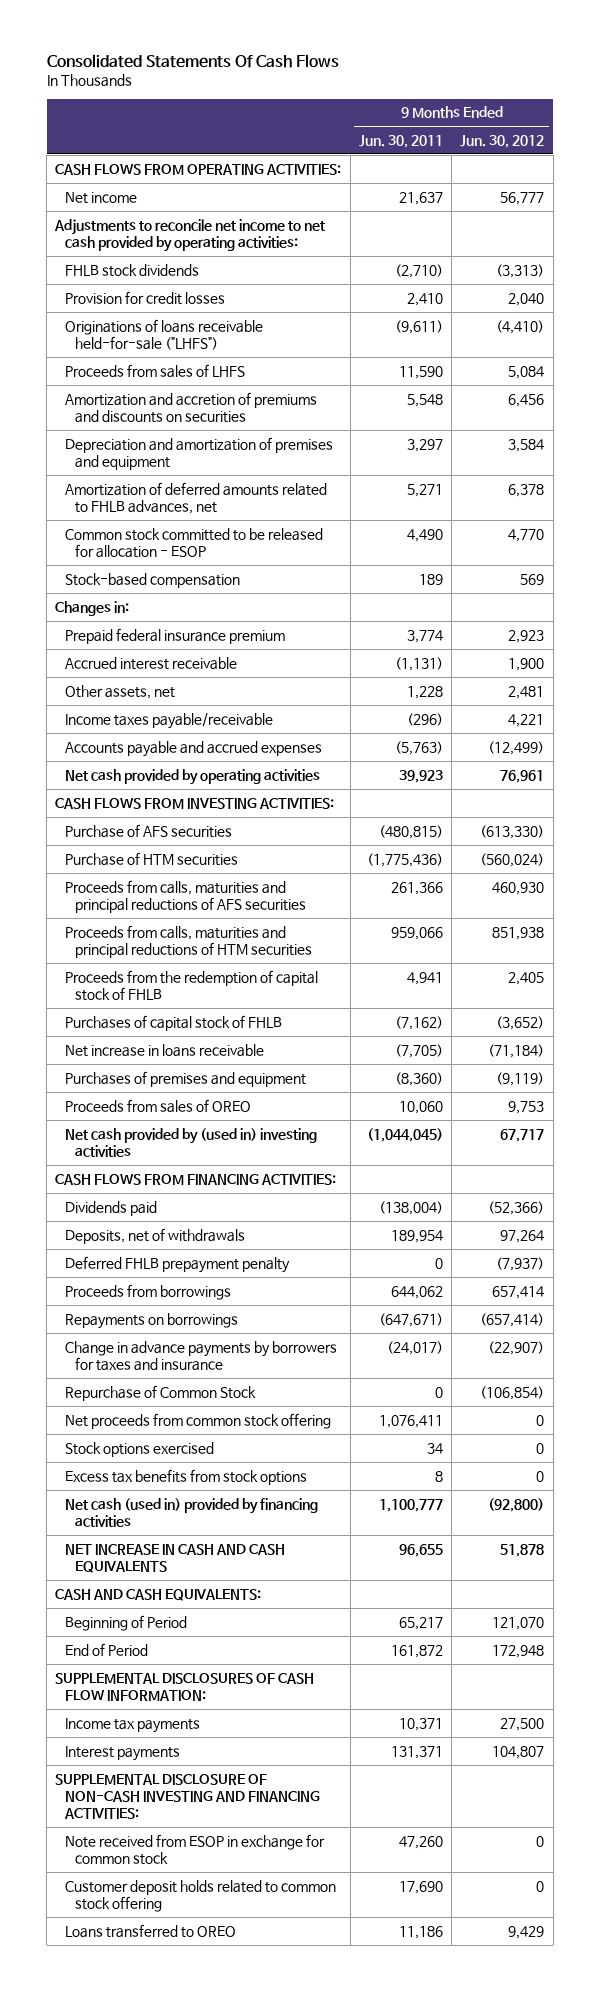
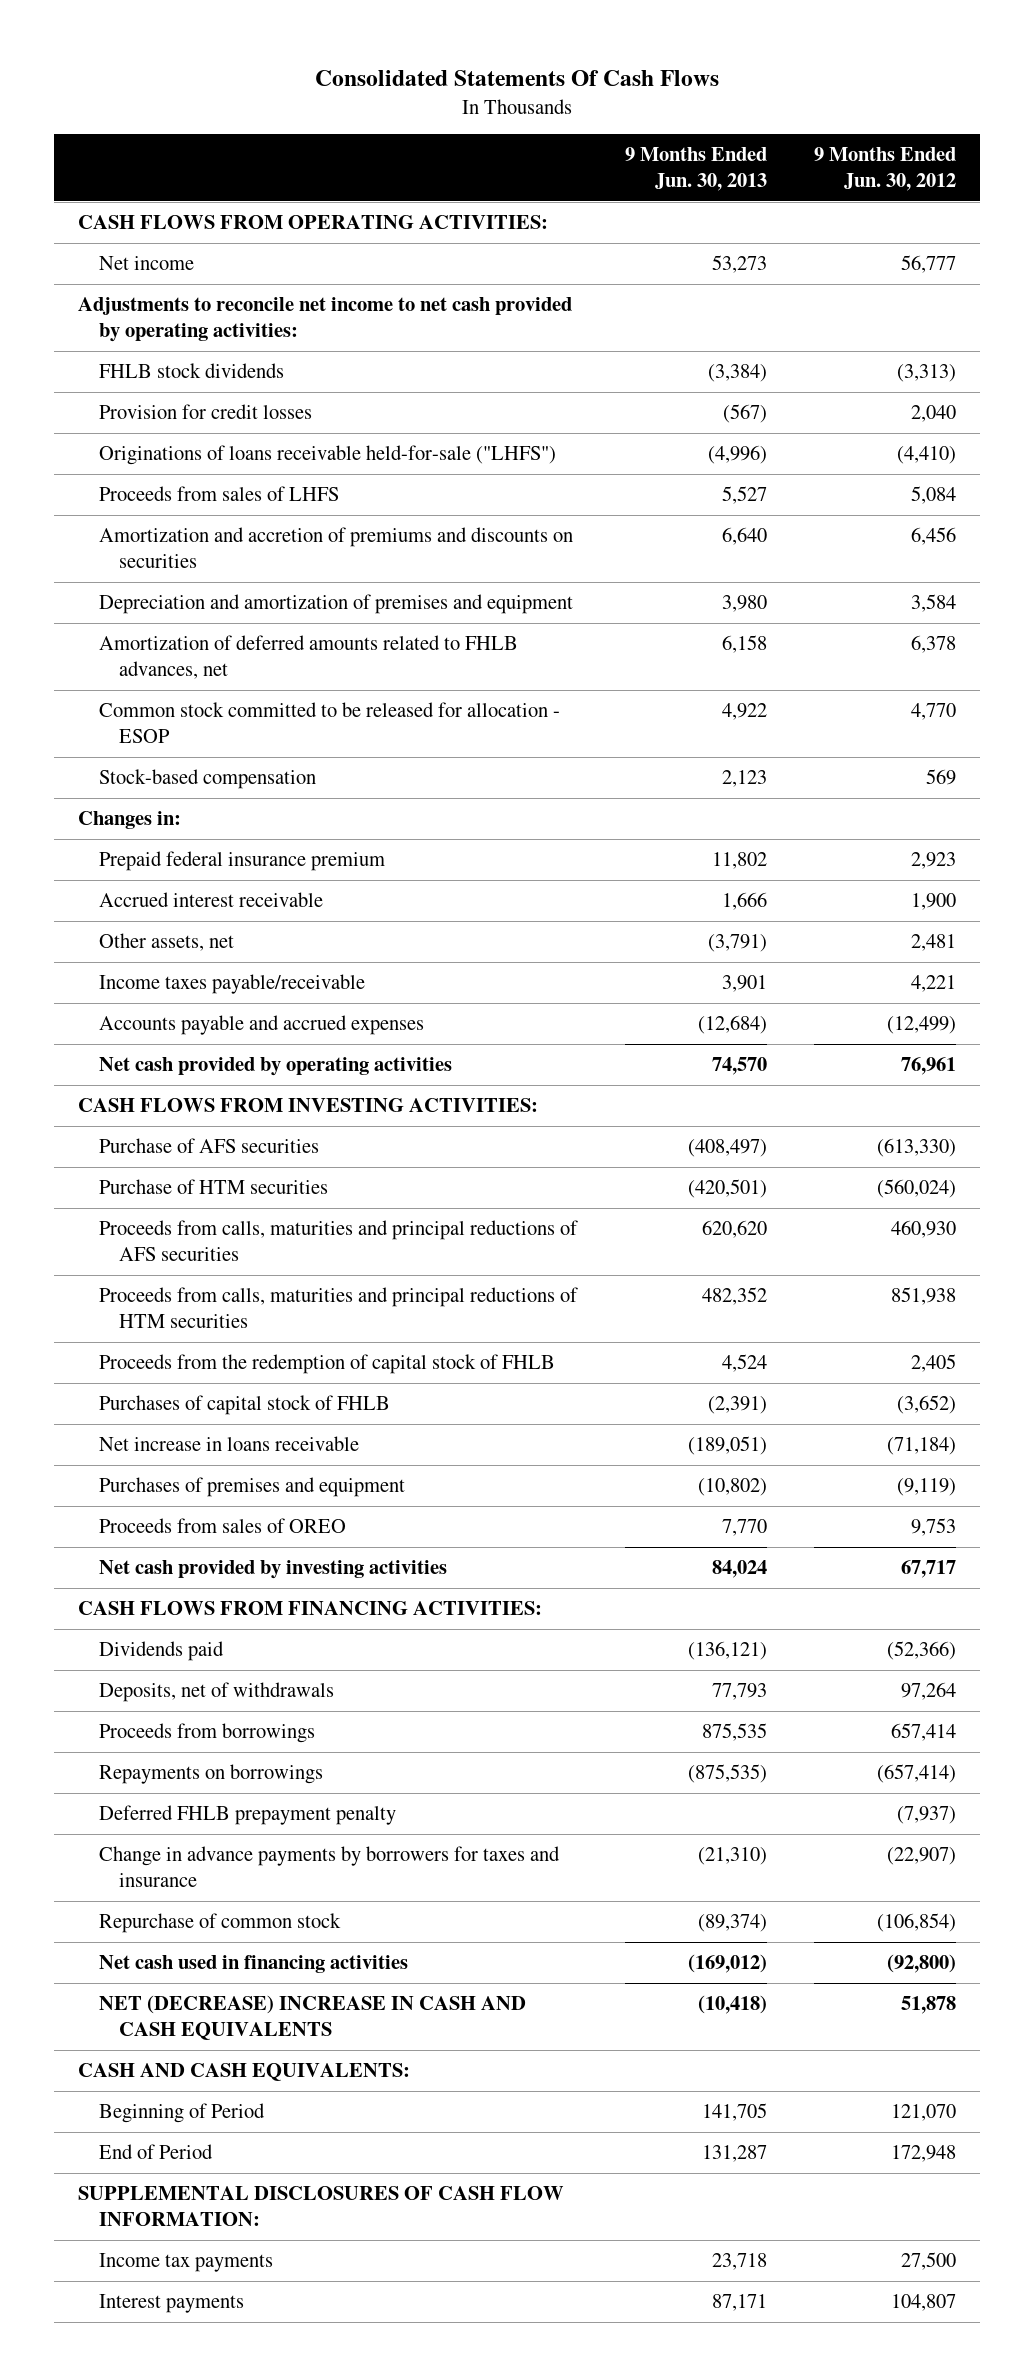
- | 9 Months Ended Jun. 30, 2011 | 9 Months Ended Jun. 30, 2012
+ | 9 Months Ended Jun. 30, 2013 | 9 Months Ended Jun. 30, 2012
- Net cash provided by (used in) investing activities | (1,044,045) | 67,717
+ Net cash provided by investing activities | 84,024 | 67,717
moved down: Deferred FHLB prepayment penalty | | (7,937)
- Repurchase of Common Stock | 0 | (106,854)
- Net proceeds from common stock offering | 1,076,411 | 0
- Stock options exercised | 34 | 0
- Excess tax benefits from stock options | 8 | 0
- Net cash (used in) provided by financing activities | 1,100,777 | (92,800)
- NET INCREASE IN CASH AND CASH EQUIVALENTS | 96,655 | 51,878
+ Repurchase of common stock | (89,374) | (106,854)
+ Net cash used in financing activities | (169,012) | (92,800)
+ NET (DECREASE) INCREASE IN CASH AND CASH EQUIVALENTS | (10,418) | 51,878
- SUPPLEMENTAL DISCLOSURE OF NON-CASH INVESTING AND FINANCING ACTIVITIES:
- Note received from ESOP in exchange for common stock | 47,260 | 0
- Customer deposit holds related to common stock offering | 17,690 | 0
- Loans transferred to OREO | 11,186 | 9,429

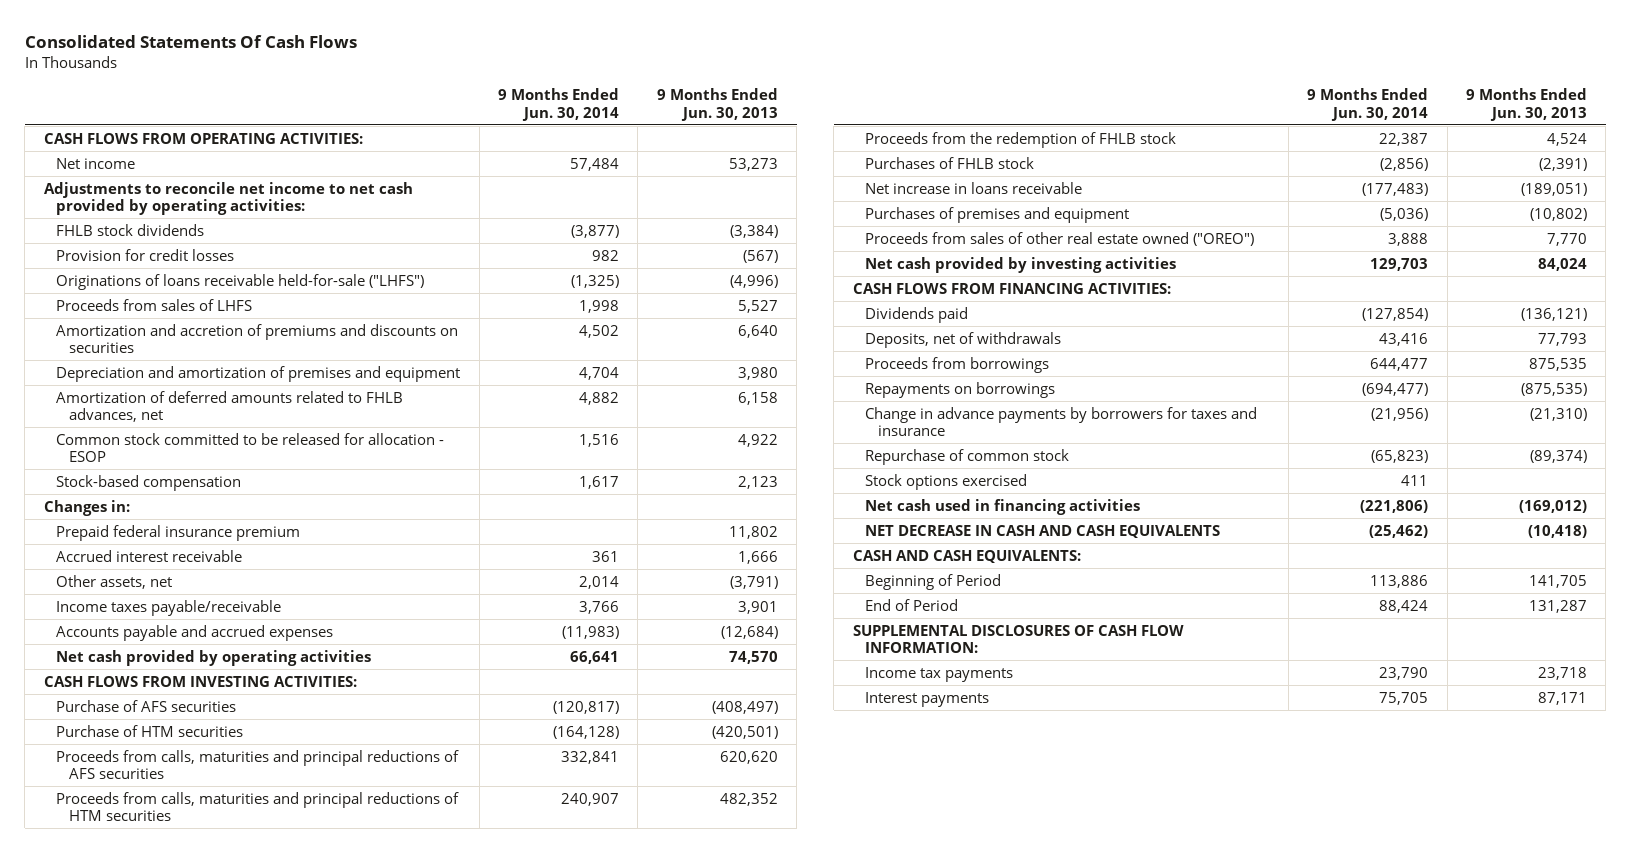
- | 9 Months Ended Jun. 30, 2013 | 9 Months Ended Jun. 30, 2012
+ | 9 Months Ended Jun. 30, 2014 | 9 Months Ended Jun. 30, 2013
- Proceeds from the redemption of capital stock of FHLB | 4,524 | 2,405
- Purchases of capital stock of FHLB | (2,391) | (3,652)
+ Proceeds from the redemption of FHLB stock | 22,387 | 4,524
+ Purchases of FHLB stock | (2,856) | (2,391)
- Proceeds from sales of OREO | 7,770 | 9,753
+ Proceeds from sales of other real estate owned ("OREO") | 3,888 | 7,770
- Deferred FHLB prepayment penalty | | (7,937)
+ Stock options exercised | 411 |
- NET (DECREASE) INCREASE IN CASH AND CASH EQUIVALENTS | (10,418) | 51,878
+ NET DECREASE IN CASH AND CASH EQUIVALENTS | (25,462) | (10,418)

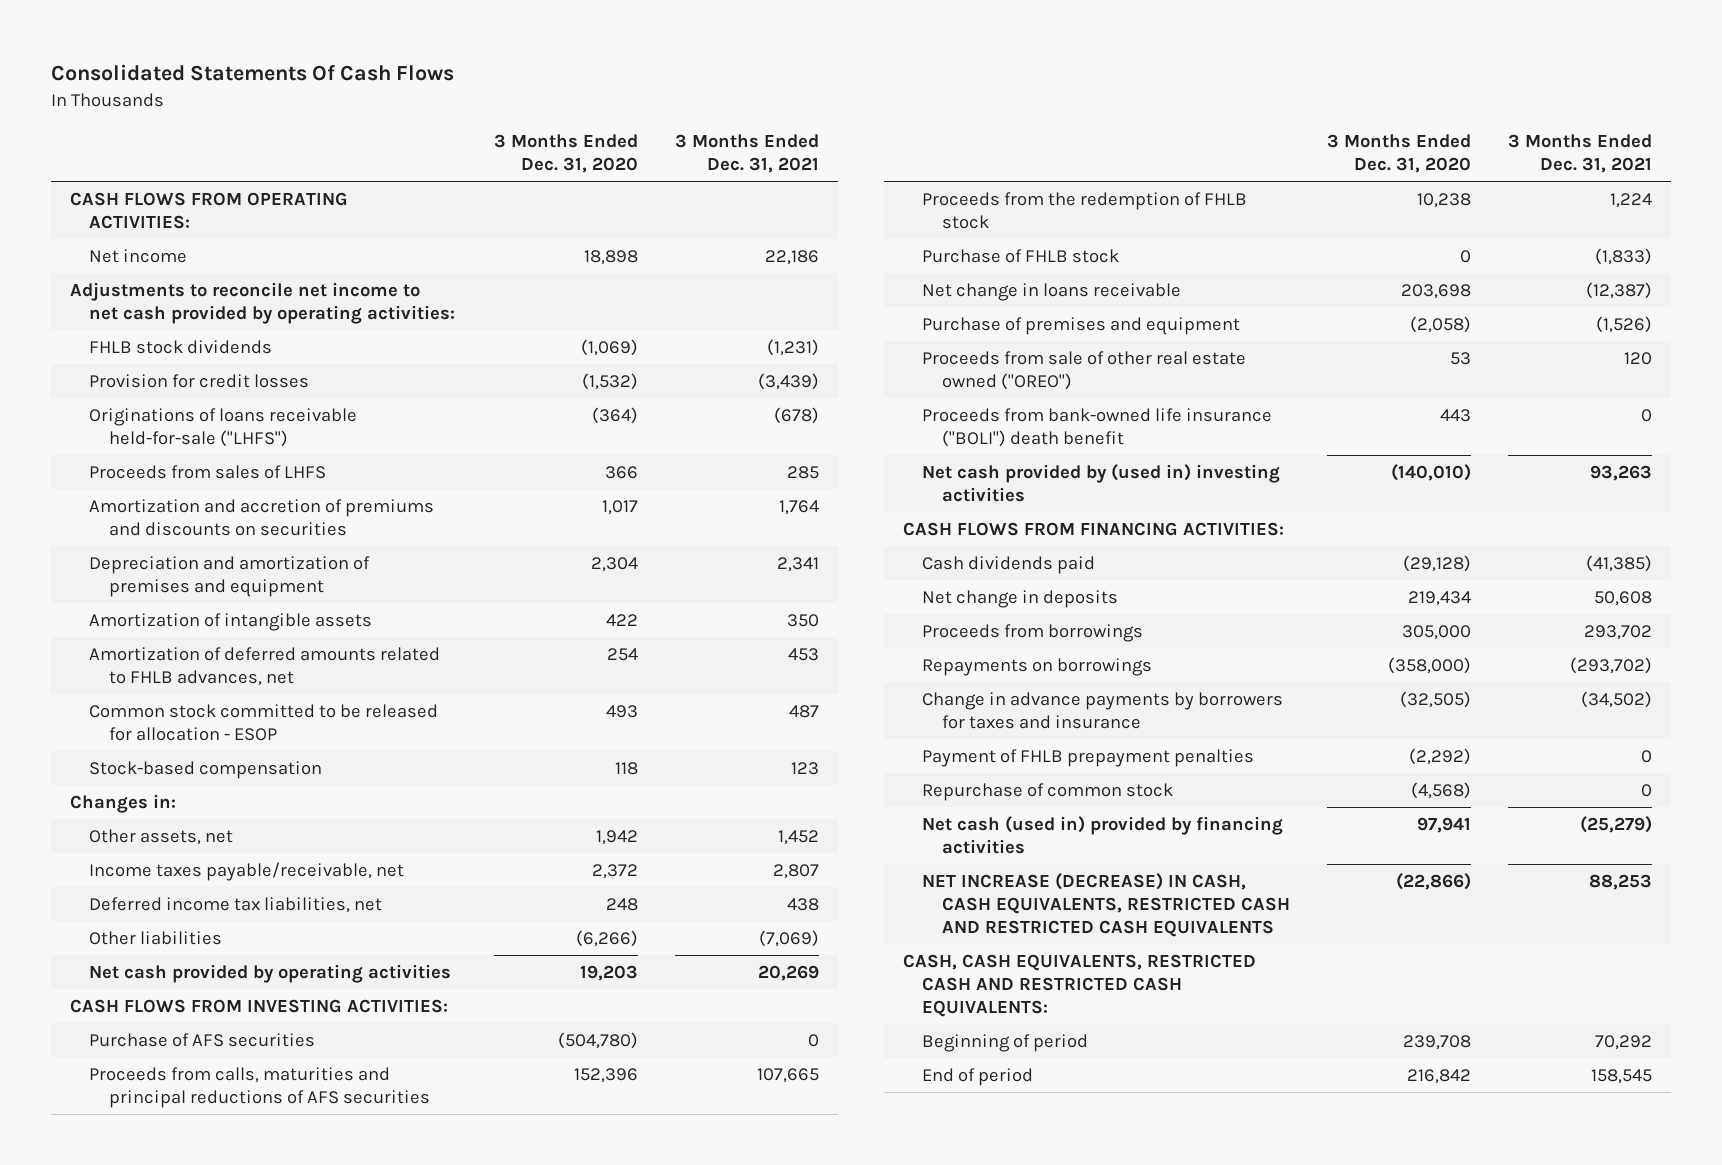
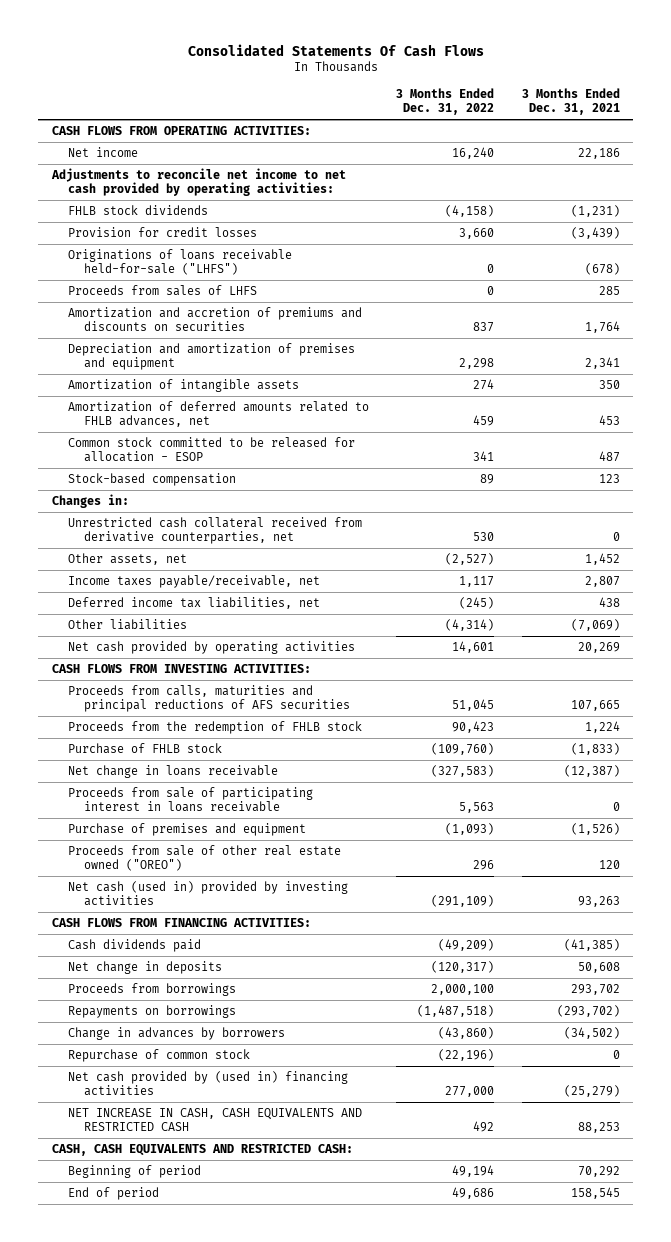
- | 3 Months Ended Dec. 31, 2020 | 3 Months Ended Dec. 31, 2021
+ | 3 Months Ended Dec. 31, 2022 | 3 Months Ended Dec. 31, 2021
+ Unrestricted cash collateral received from derivative counterparties, net | 530 | 0
- Purchase of AFS securities | (504,780) | 0
+ Proceeds from sale of participating interest in loans receivable | 5,563 | 0
- Proceeds from bank-owned life insurance ("BOLI") death benefit | 443 | 0
- Net cash provided by (used in) investing activities | (140,010) | 93,263
+ Net cash (used in) provided by investing activities | (291,109) | 93,263
- Change in advance payments by borrowers for taxes and insurance | (32,505) | (34,502)
- Payment of FHLB prepayment penalties | (2,292) | 0
+ Change in advances by borrowers | (43,860) | (34,502)
- Net cash (used in) provided by financing activities | 97,941 | (25,279)
- NET INCREASE (DECREASE) IN CASH, CASH EQUIVALENTS, RESTRICTED CASH AND RESTRICTED CASH EQUIVALENTS | (22,866) | 88,253
- CASH, CASH EQUIVALENTS, RESTRICTED CASH AND RESTRICTED CASH EQUIVALENTS:
+ Net cash provided by (used in) financing activities | 277,000 | (25,279)
+ NET INCREASE IN CASH, CASH EQUIVALENTS AND RESTRICTED CASH | 492 | 88,253
+ CASH, CASH EQUIVALENTS AND RESTRICTED CASH:

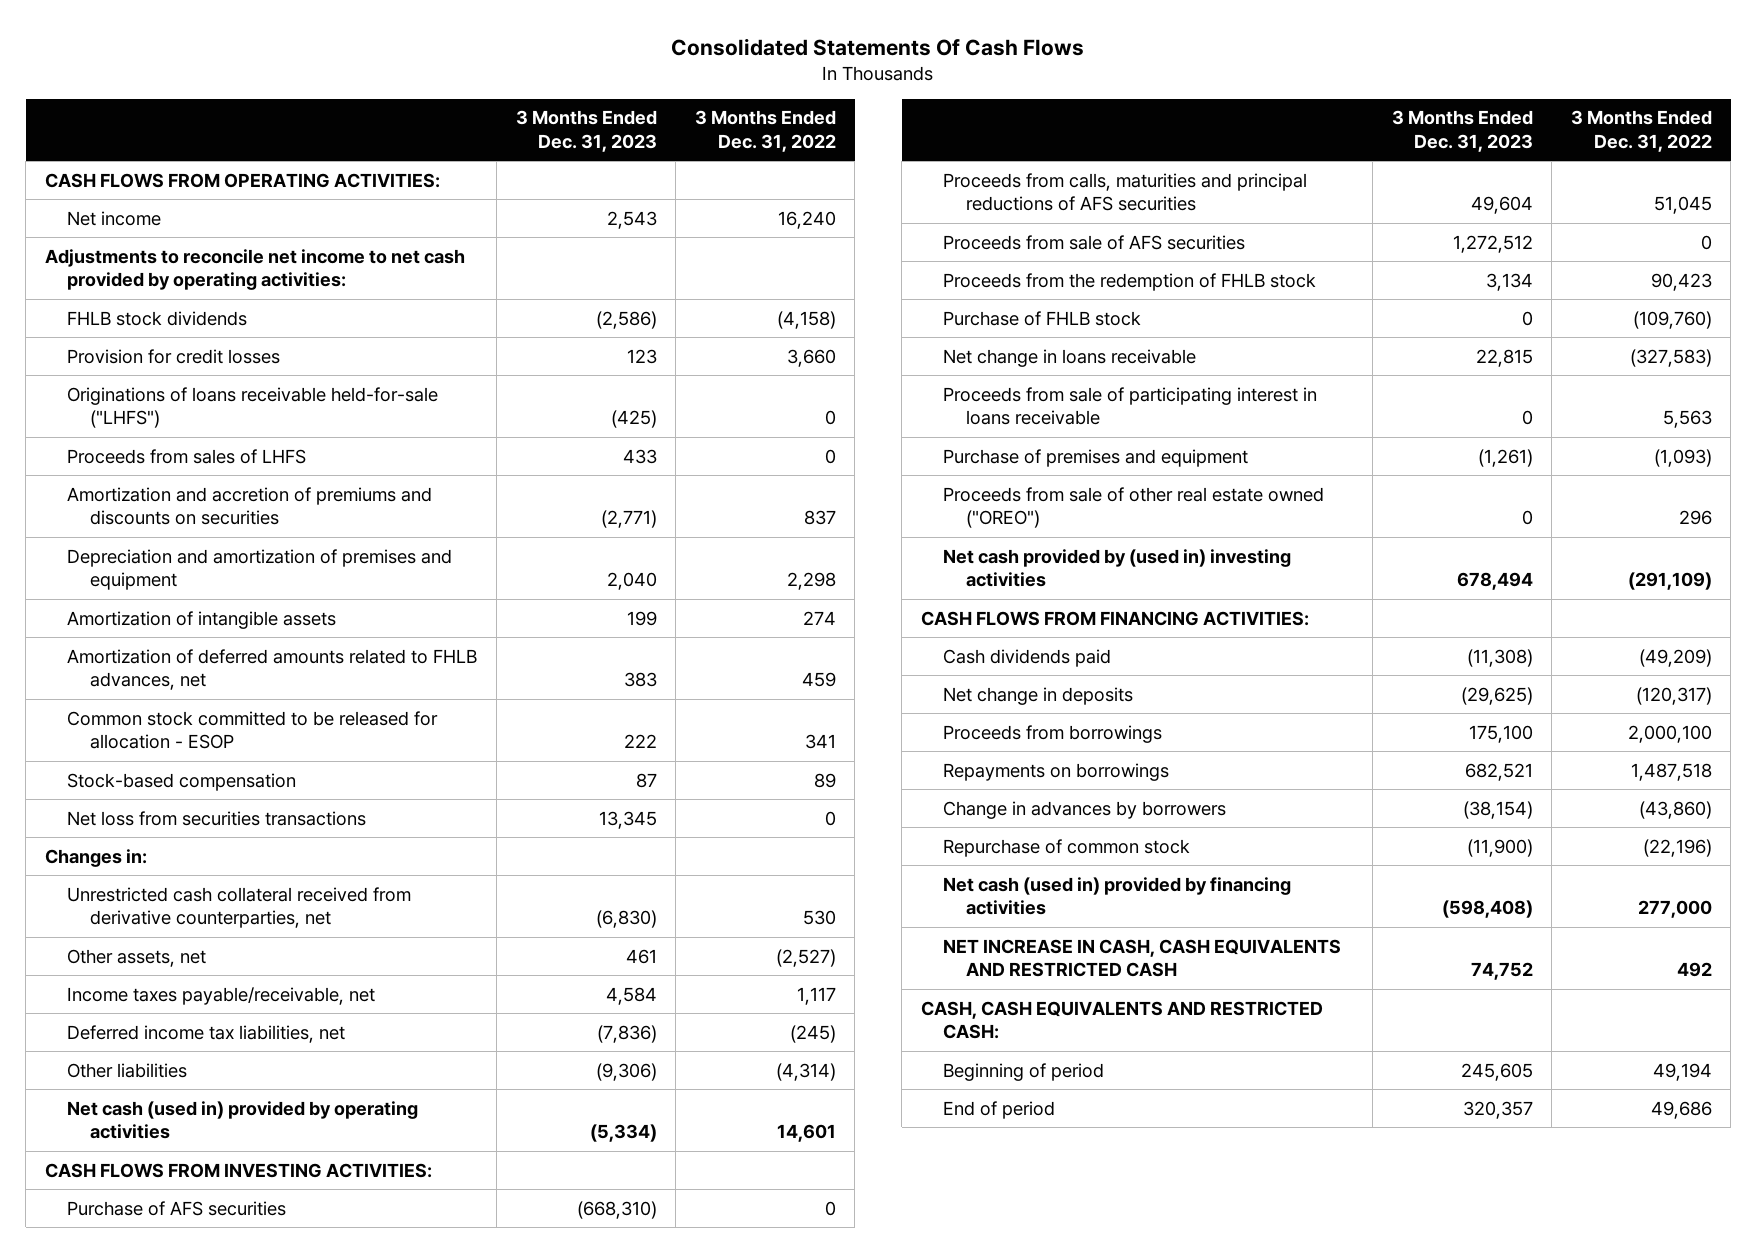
- | 3 Months Ended Dec. 31, 2022 | 3 Months Ended Dec. 31, 2021
+ | 3 Months Ended Dec. 31, 2023 | 3 Months Ended Dec. 31, 2022
+ Net loss from securities transactions | 13,345 | 0
- Net cash provided by operating activities | 14,601 | 20,269
+ Net cash (used in) provided by operating activities | (5,334) | 14,601
+ Purchase of AFS securities | (668,310) | 0
+ Proceeds from sale of AFS securities | 1,272,512 | 0
- Net cash (used in) provided by investing activities | (291,109) | 93,263
+ Net cash provided by (used in) investing activities | 678,494 | (291,109)
- Repayments on borrowings | (1,487,518) | (293,702)
+ Repayments on borrowings | 682,521 | 1,487,518
- Net cash provided by (used in) financing activities | 277,000 | (25,279)
+ Net cash (used in) provided by financing activities | (598,408) | 277,000

